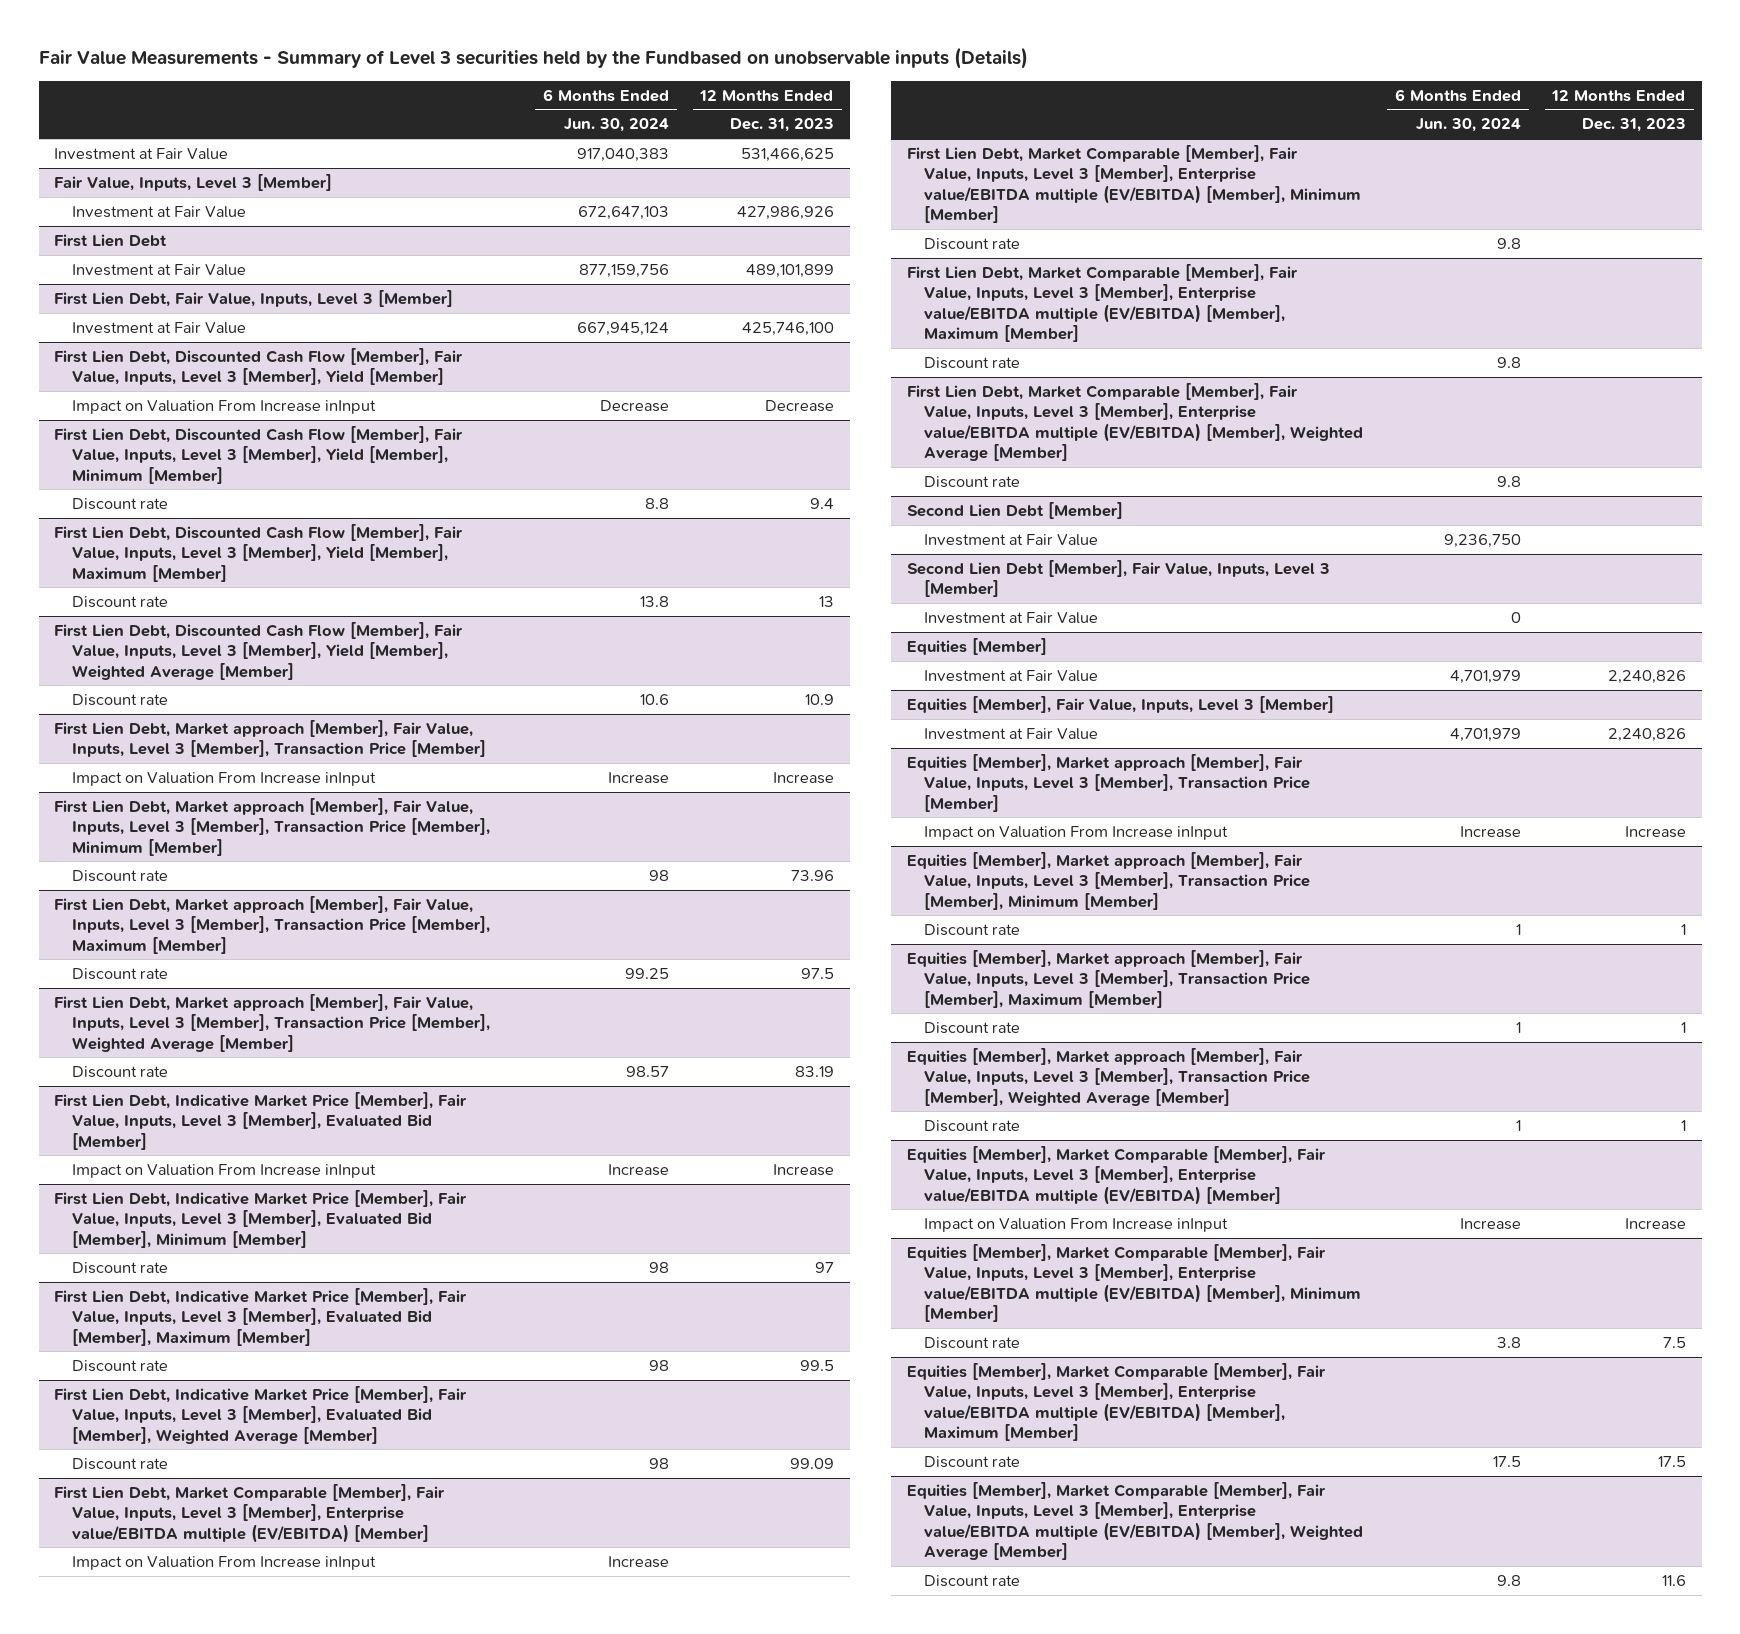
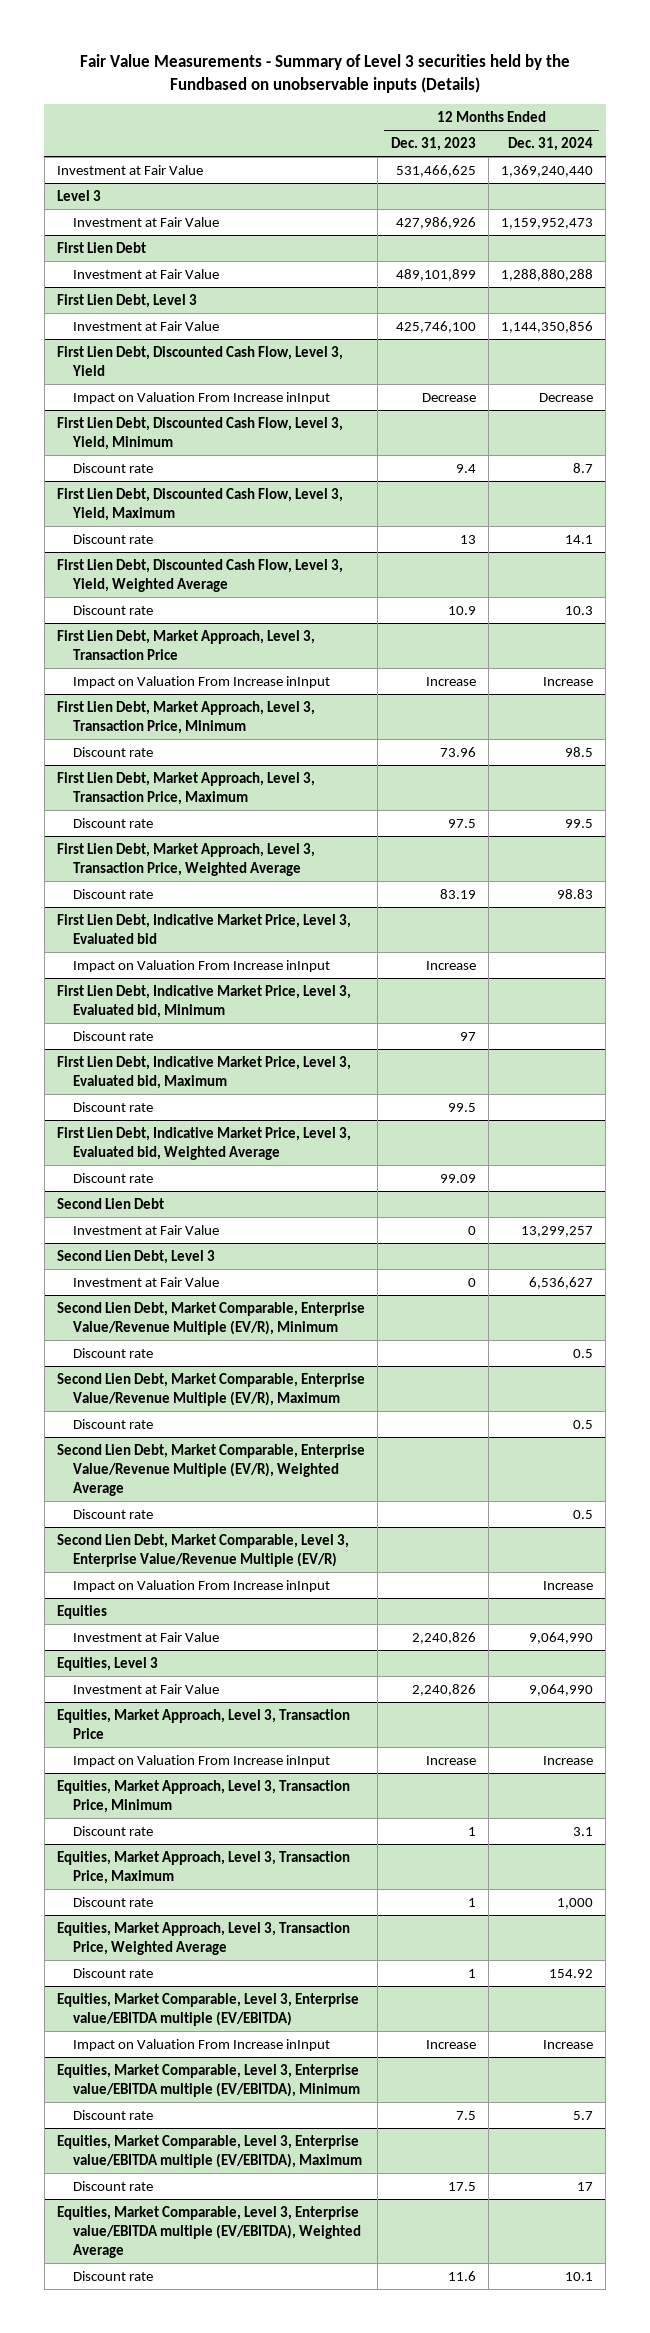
- | 6 Months Ended Jun. 30, 2024 | 12 Months Ended Dec. 31, 2023
+ | 12 Months Ended Dec. 31, 2023 | 12 Months Ended Dec. 31, 2024
- Fair Value, Inputs, Level 3 [Member]
+ Level 3
- First Lien Debt, Fair Value, Inputs, Level 3 [Member]
+ First Lien Debt, Level 3
- First Lien Debt, Discounted Cash Flow [Member], Fair Value, Inputs, Level 3 [Member], Yield [Member]
+ First Lien Debt, Discounted Cash Flow, Level 3, Yield
- First Lien Debt, Discounted Cash Flow [Member], Fair Value, Inputs, Level 3 [Member], Yield [Member], Minimum [Member]
+ First Lien Debt, Discounted Cash Flow, Level 3, Yield, Minimum
- First Lien Debt, Discounted Cash Flow [Member], Fair Value, Inputs, Level 3 [Member], Yield [Member], Maximum [Member]
+ First Lien Debt, Discounted Cash Flow, Level 3, Yield, Maximum
- First Lien Debt, Discounted Cash Flow [Member], Fair Value, Inputs, Level 3 [Member], Yield [Member], Weighted Average [Member]
+ First Lien Debt, Discounted Cash Flow, Level 3, Yield, Weighted Average
- First Lien Debt, Market approach [Member], Fair Value, Inputs, Level 3 [Member], Transaction Price [Member]
+ First Lien Debt, Market Approach, Level 3, Transaction Price
- First Lien Debt, Market approach [Member], Fair Value, Inputs, Level 3 [Member], Transaction Price [Member], Minimum [Member]
+ First Lien Debt, Market Approach, Level 3, Transaction Price, Minimum
- First Lien Debt, Market approach [Member], Fair Value, Inputs, Level 3 [Member], Transaction Price [Member], Maximum [Member]
+ First Lien Debt, Market Approach, Level 3, Transaction Price, Maximum
- First Lien Debt, Market approach [Member], Fair Value, Inputs, Level 3 [Member], Transaction Price [Member], Weighted Average [Member]
+ First Lien Debt, Market Approach, Level 3, Transaction Price, Weighted Average
- First Lien Debt, Indicative Market Price [Member], Fair Value, Inputs, Level 3 [Member], Evaluated Bid [Member]
+ First Lien Debt, Indicative Market Price, Level 3, Evaluated bid
- First Lien Debt, Indicative Market Price [Member], Fair Value, Inputs, Level 3 [Member], Evaluated Bid [Member], Minimum [Member]
+ First Lien Debt, Indicative Market Price, Level 3, Evaluated bid, Minimum
- First Lien Debt, Indicative Market Price [Member], Fair Value, Inputs, Level 3 [Member], Evaluated Bid [Member], Maximum [Member]
+ First Lien Debt, Indicative Market Price, Level 3, Evaluated bid, Maximum
- First Lien Debt, Indicative Market Price [Member], Fair Value, Inputs, Level 3 [Member], Evaluated Bid [Member], Weighted Average [Member]
+ First Lien Debt, Indicative Market Price, Level 3, Evaluated bid, Weighted Average
- First Lien Debt, Market Comparable [Member], Fair Value, Inputs, Level 3 [Member], Enterprise value/EBITDA multiple (EV/EBITDA) [Member]
- Impact on Valuation From Increase inInput | Increase |
- First Lien Debt, Market Comparable [Member], Fair Value, Inputs, Level 3 [Member], Enterprise value/EBITDA multiple (EV/EBITDA) [Member], Minimum [Member]
+ Second Lien Debt
+ Investment at Fair Value | 0 | 13,299,257
+ Second Lien Debt, Level 3
+ Investment at Fair Value | 0 | 6,536,627
+ Second Lien Debt, Market Comparable, Enterprise Value/Revenue Multiple (EV/R), Minimum
- First Lien Debt, Market Comparable [Member], Fair Value, Inputs, Level 3 [Member], Enterprise value/EBITDA multiple (EV/EBITDA) [Member], Maximum [Member]
+ Second Lien Debt, Market Comparable, Enterprise Value/Revenue Multiple (EV/R), Maximum
- First Lien Debt, Market Comparable [Member], Fair Value, Inputs, Level 3 [Member], Enterprise value/EBITDA multiple (EV/EBITDA) [Member], Weighted Average [Member]
+ Second Lien Debt, Market Comparable, Enterprise Value/Revenue Multiple (EV/R), Weighted Average
- Second Lien Debt [Member]
- Investment at Fair Value | 9,236,750 |
- Second Lien Debt [Member], Fair Value, Inputs, Level 3 [Member]
- Investment at Fair Value | 0 |
- Equities [Member]
+ Second Lien Debt, Market Comparable, Level 3, Enterprise Value/Revenue Multiple (EV/R)
+ Impact on Valuation From Increase inInput | | Increase
+ Equities
- Equities [Member], Fair Value, Inputs, Level 3 [Member]
+ Equities, Level 3
- Equities [Member], Market approach [Member], Fair Value, Inputs, Level 3 [Member], Transaction Price [Member]
+ Equities, Market Approach, Level 3, Transaction Price
- Equities [Member], Market approach [Member], Fair Value, Inputs, Level 3 [Member], Transaction Price [Member], Minimum [Member]
+ Equities, Market Approach, Level 3, Transaction Price, Minimum
- Equities [Member], Market approach [Member], Fair Value, Inputs, Level 3 [Member], Transaction Price [Member], Maximum [Member]
+ Equities, Market Approach, Level 3, Transaction Price, Maximum
- Equities [Member], Market approach [Member], Fair Value, Inputs, Level 3 [Member], Transaction Price [Member], Weighted Average [Member]
+ Equities, Market Approach, Level 3, Transaction Price, Weighted Average
- Equities [Member], Market Comparable [Member], Fair Value, Inputs, Level 3 [Member], Enterprise value/EBITDA multiple (EV/EBITDA) [Member]
+ Equities, Market Comparable, Level 3, Enterprise value/EBITDA multiple (EV/EBITDA)
- Equities [Member], Market Comparable [Member], Fair Value, Inputs, Level 3 [Member], Enterprise value/EBITDA multiple (EV/EBITDA) [Member], Minimum [Member]
+ Equities, Market Comparable, Level 3, Enterprise value/EBITDA multiple (EV/EBITDA), Minimum
- Equities [Member], Market Comparable [Member], Fair Value, Inputs, Level 3 [Member], Enterprise value/EBITDA multiple (EV/EBITDA) [Member], Maximum [Member]
+ Equities, Market Comparable, Level 3, Enterprise value/EBITDA multiple (EV/EBITDA), Maximum
- Equities [Member], Market Comparable [Member], Fair Value, Inputs, Level 3 [Member], Enterprise value/EBITDA multiple (EV/EBITDA) [Member], Weighted Average [Member]
+ Equities, Market Comparable, Level 3, Enterprise value/EBITDA multiple (EV/EBITDA), Weighted Average

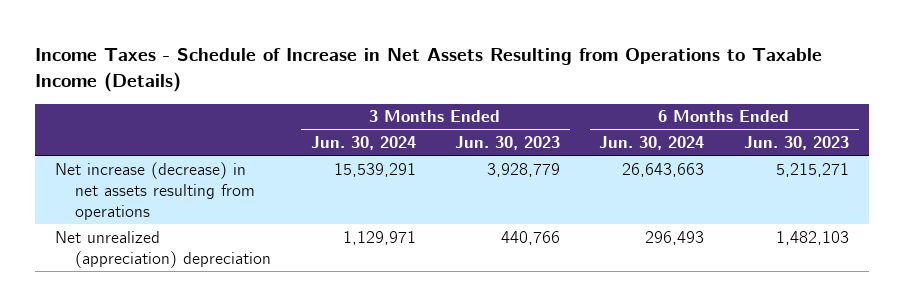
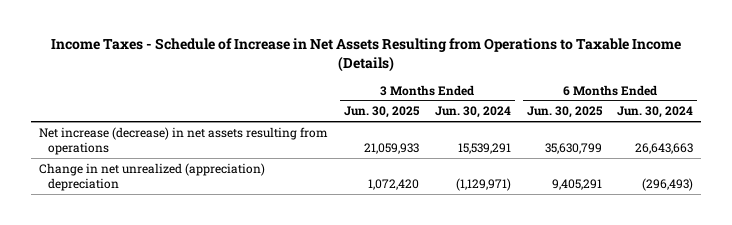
- | 3 Months Ended Jun. 30, 2024 | 3 Months Ended Jun. 30, 2023 | 6 Months Ended Jun. 30, 2024 | 6 Months Ended Jun. 30, 2023
+ | 3 Months Ended Jun. 30, 2025 | 3 Months Ended Jun. 30, 2024 | 6 Months Ended Jun. 30, 2025 | 6 Months Ended Jun. 30, 2024
- Net unrealized (appreciation) depreciation | 1,129,971 | 440,766 | 296,493 | 1,482,103
+ Change in net unrealized (appreciation) depreciation | 1,072,420 | (1,129,971) | 9,405,291 | (296,493)

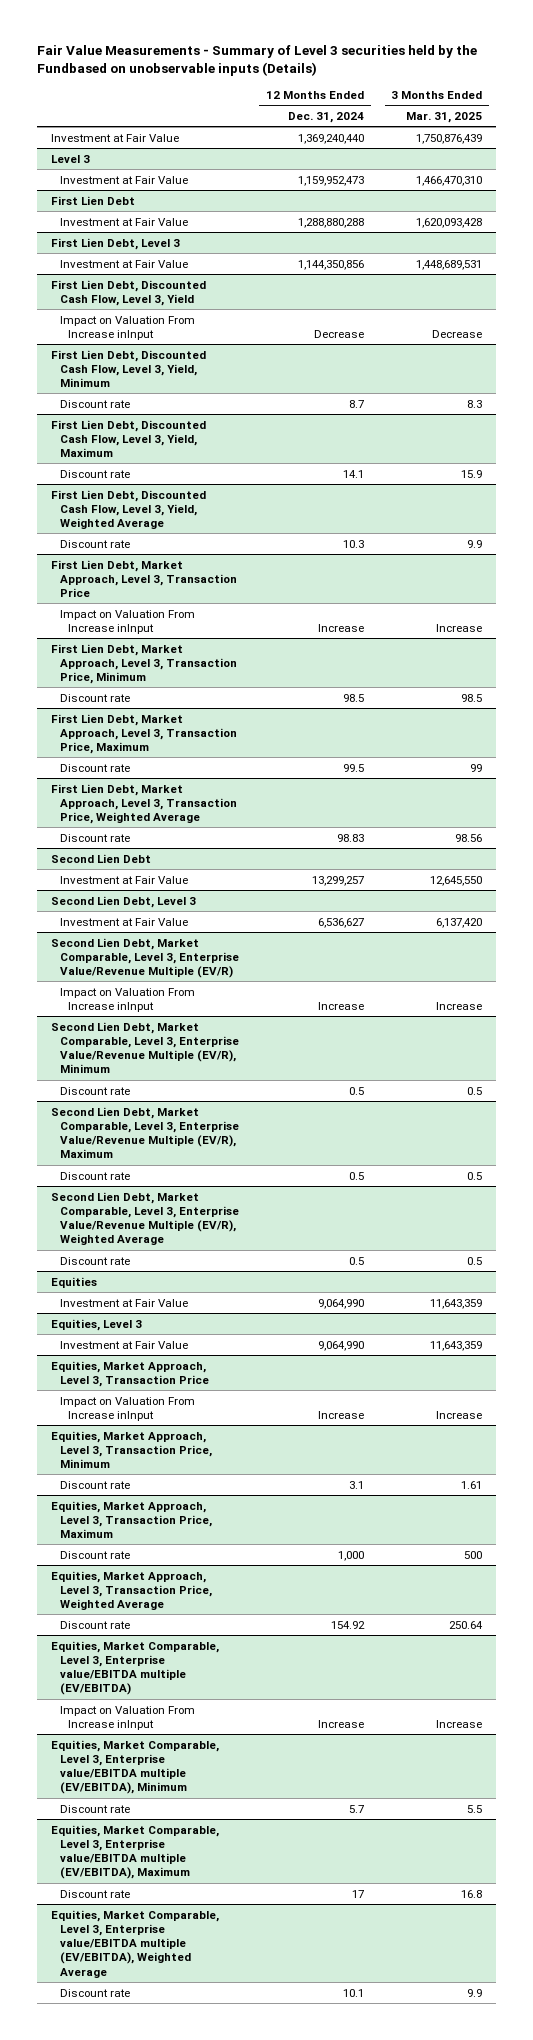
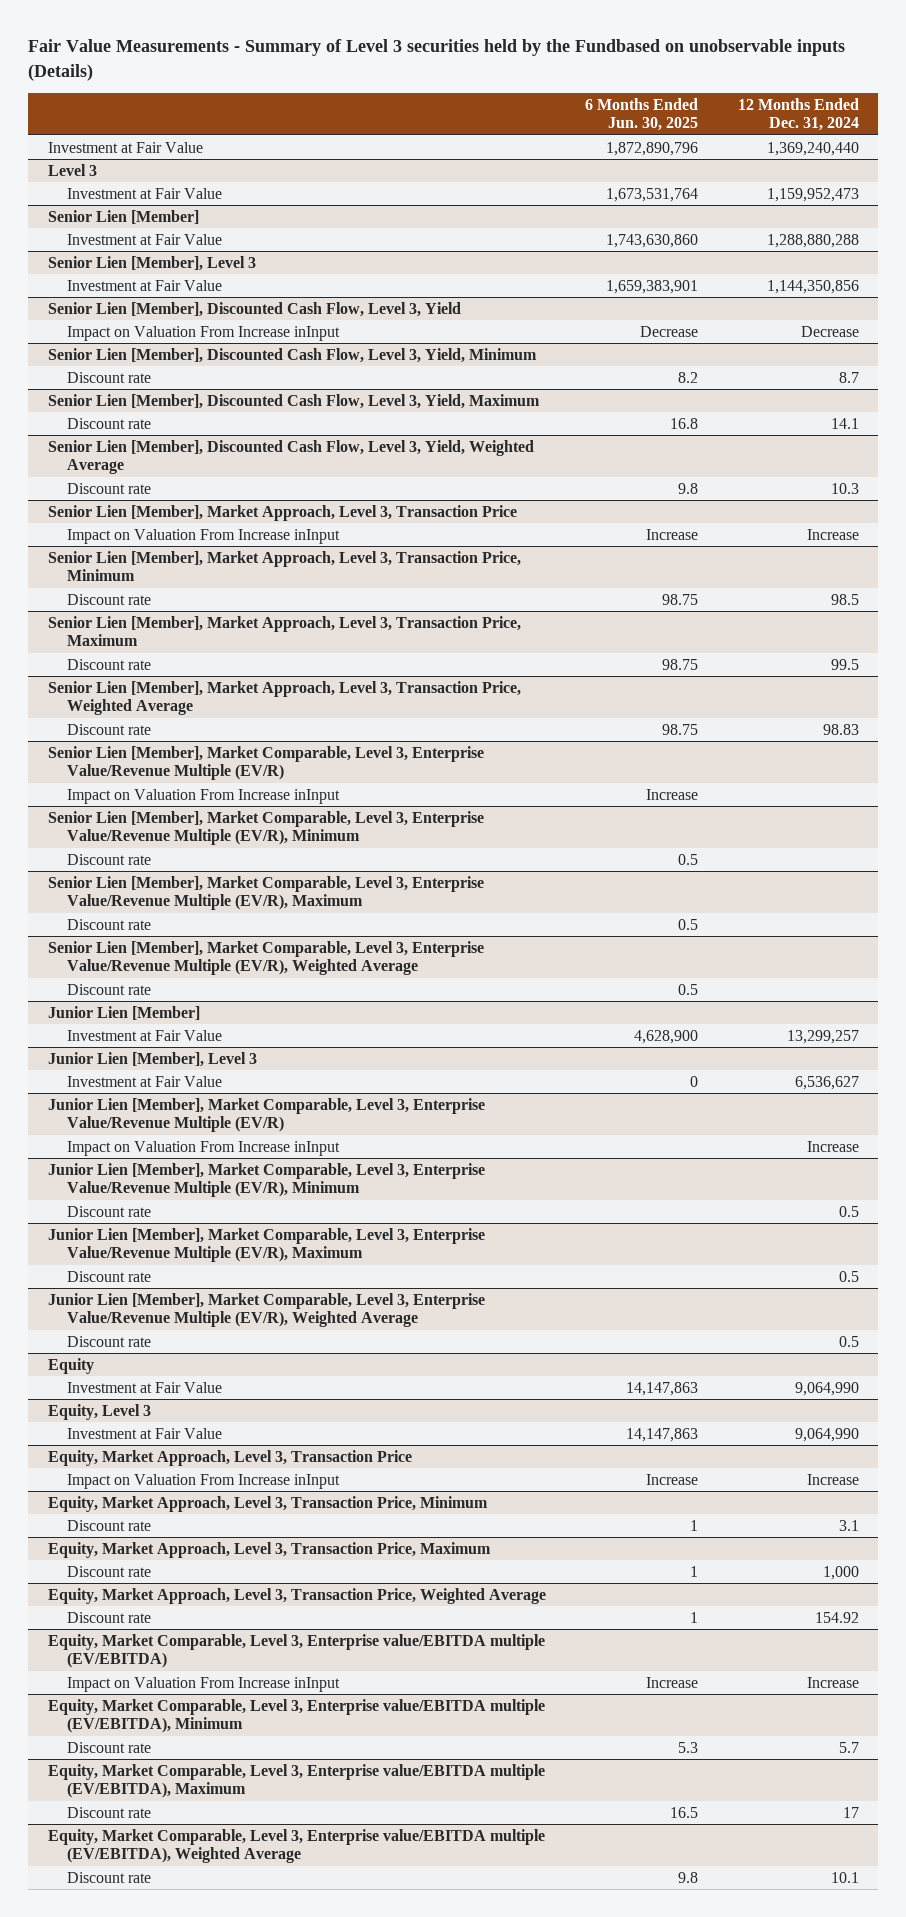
- | 12 Months Ended Dec. 31, 2024 | 3 Months Ended Mar. 31, 2025
+ | 6 Months Ended Jun. 30, 2025 | 12 Months Ended Dec. 31, 2024
- First Lien Debt
+ Senior Lien [Member]
- First Lien Debt, Level 3
+ Senior Lien [Member], Level 3
- First Lien Debt, Discounted Cash Flow, Level 3, Yield
+ Senior Lien [Member], Discounted Cash Flow, Level 3, Yield
- First Lien Debt, Discounted Cash Flow, Level 3, Yield, Minimum
+ Senior Lien [Member], Discounted Cash Flow, Level 3, Yield, Minimum
- First Lien Debt, Discounted Cash Flow, Level 3, Yield, Maximum
+ Senior Lien [Member], Discounted Cash Flow, Level 3, Yield, Maximum
- First Lien Debt, Discounted Cash Flow, Level 3, Yield, Weighted Average
+ Senior Lien [Member], Discounted Cash Flow, Level 3, Yield, Weighted Average
- First Lien Debt, Market Approach, Level 3, Transaction Price
+ Senior Lien [Member], Market Approach, Level 3, Transaction Price
- First Lien Debt, Market Approach, Level 3, Transaction Price, Minimum
+ Senior Lien [Member], Market Approach, Level 3, Transaction Price, Minimum
- First Lien Debt, Market Approach, Level 3, Transaction Price, Maximum
+ Senior Lien [Member], Market Approach, Level 3, Transaction Price, Maximum
- First Lien Debt, Market Approach, Level 3, Transaction Price, Weighted Average
+ Senior Lien [Member], Market Approach, Level 3, Transaction Price, Weighted Average
- Second Lien Debt
+ Senior Lien [Member], Market Comparable, Level 3, Enterprise Value/Revenue Multiple (EV/R)
+ Impact on Valuation From Increase inInput | Increase |
+ Senior Lien [Member], Market Comparable, Level 3, Enterprise Value/Revenue Multiple (EV/R), Minimum
+ Discount rate | 0.5 |
+ Senior Lien [Member], Market Comparable, Level 3, Enterprise Value/Revenue Multiple (EV/R), Maximum
+ Discount rate | 0.5 |
+ Senior Lien [Member], Market Comparable, Level 3, Enterprise Value/Revenue Multiple (EV/R), Weighted Average
+ Discount rate | 0.5 |
+ Junior Lien [Member]
- Second Lien Debt, Level 3
+ Junior Lien [Member], Level 3
- Second Lien Debt, Market Comparable, Level 3, Enterprise Value/Revenue Multiple (EV/R)
+ Junior Lien [Member], Market Comparable, Level 3, Enterprise Value/Revenue Multiple (EV/R)
- Second Lien Debt, Market Comparable, Level 3, Enterprise Value/Revenue Multiple (EV/R), Minimum
+ Junior Lien [Member], Market Comparable, Level 3, Enterprise Value/Revenue Multiple (EV/R), Minimum
- Second Lien Debt, Market Comparable, Level 3, Enterprise Value/Revenue Multiple (EV/R), Maximum
+ Junior Lien [Member], Market Comparable, Level 3, Enterprise Value/Revenue Multiple (EV/R), Maximum
- Second Lien Debt, Market Comparable, Level 3, Enterprise Value/Revenue Multiple (EV/R), Weighted Average
+ Junior Lien [Member], Market Comparable, Level 3, Enterprise Value/Revenue Multiple (EV/R), Weighted Average
- Equities
+ Equity
- Equities, Level 3
+ Equity, Level 3
- Equities, Market Approach, Level 3, Transaction Price
+ Equity, Market Approach, Level 3, Transaction Price
- Equities, Market Approach, Level 3, Transaction Price, Minimum
+ Equity, Market Approach, Level 3, Transaction Price, Minimum
- Equities, Market Approach, Level 3, Transaction Price, Maximum
+ Equity, Market Approach, Level 3, Transaction Price, Maximum
- Equities, Market Approach, Level 3, Transaction Price, Weighted Average
+ Equity, Market Approach, Level 3, Transaction Price, Weighted Average
- Equities, Market Comparable, Level 3, Enterprise value/EBITDA multiple (EV/EBITDA)
+ Equity, Market Comparable, Level 3, Enterprise value/EBITDA multiple (EV/EBITDA)
- Equities, Market Comparable, Level 3, Enterprise value/EBITDA multiple (EV/EBITDA), Minimum
+ Equity, Market Comparable, Level 3, Enterprise value/EBITDA multiple (EV/EBITDA), Minimum
- Equities, Market Comparable, Level 3, Enterprise value/EBITDA multiple (EV/EBITDA), Maximum
+ Equity, Market Comparable, Level 3, Enterprise value/EBITDA multiple (EV/EBITDA), Maximum
- Equities, Market Comparable, Level 3, Enterprise value/EBITDA multiple (EV/EBITDA), Weighted Average
+ Equity, Market Comparable, Level 3, Enterprise value/EBITDA multiple (EV/EBITDA), Weighted Average

